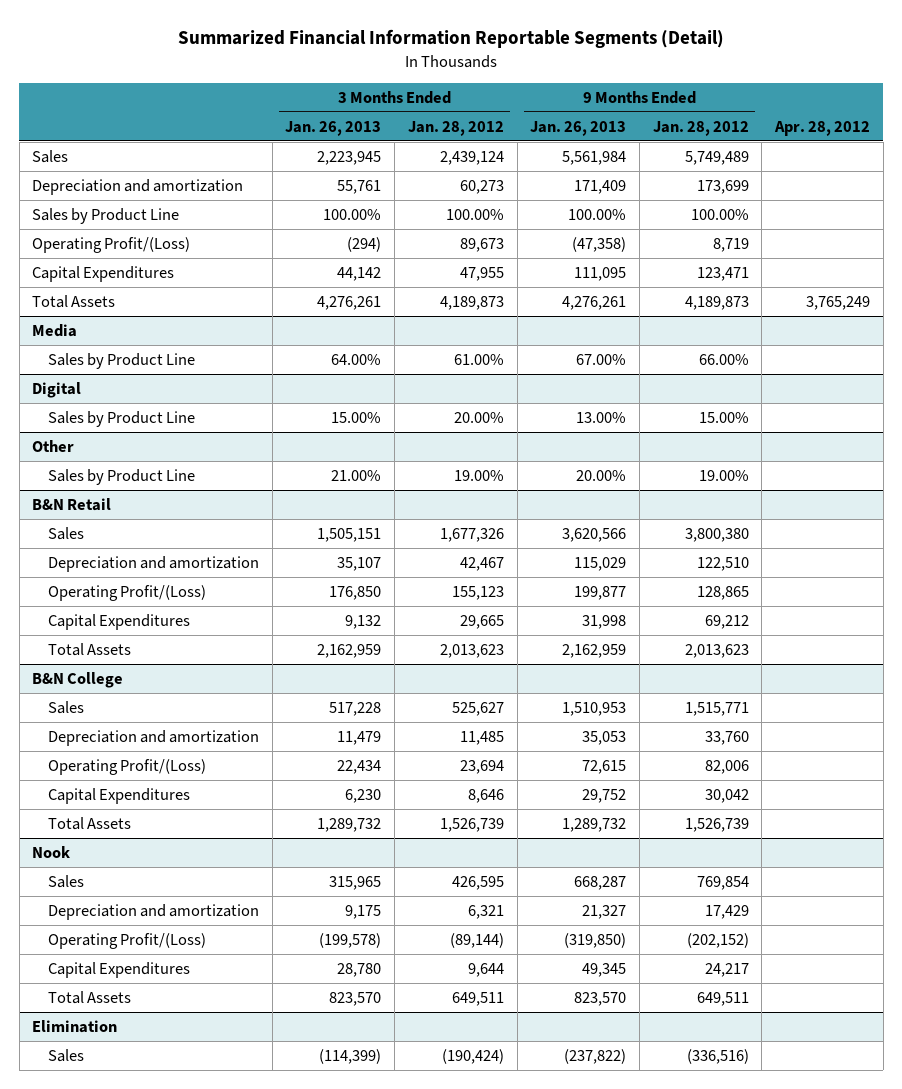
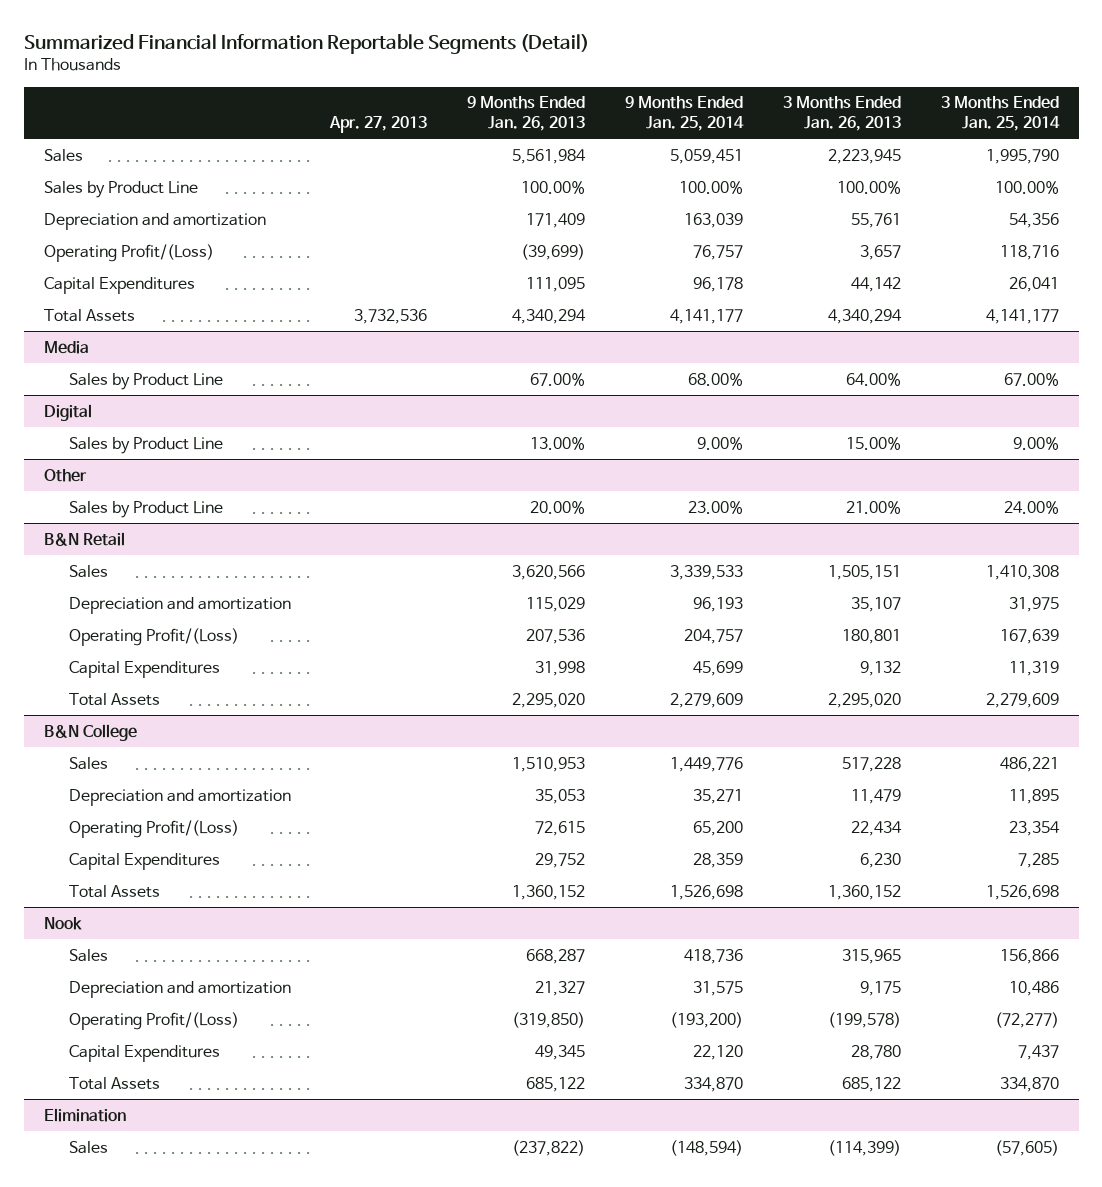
- | 3 Months Ended Jan. 26, 2013 | 3 Months Ended Jan. 28, 2012 | 9 Months Ended Jan. 26, 2013 | 9 Months Ended Jan. 28, 2012 | Apr. 28, 2012
+ | Apr. 27, 2013 | 9 Months Ended Jan. 26, 2013 | 9 Months Ended Jan. 25, 2014 | 3 Months Ended Jan. 26, 2013 | 3 Months Ended Jan. 25, 2014
- Operating Profit/(Loss) | (294) | 89,673 | (47,358) | 8,719 |
moved down: Depreciation and amortization | | 171,409 | 163,039 | 55,761 | 54,356
+ Operating Profit/(Loss) | | (39,699) | 76,757 | 3,657 | 118,716
- Total Assets | 4,276,261 | 4,189,873 | 4,276,261 | 4,189,873 | 3,765,249
+ Total Assets | 3,732,536 | 4,340,294 | 4,141,177 | 4,340,294 | 4,141,177
@ B&N Retail
- Operating Profit/(Loss) | 176,850 | 155,123 | 199,877 | 128,865 |
+ Operating Profit/(Loss) | | 207,536 | 204,757 | 180,801 | 167,639
- Total Assets | 2,162,959 | 2,013,623 | 2,162,959 | 2,013,623 |
+ Total Assets | | 2,295,020 | 2,279,609 | 2,295,020 | 2,279,609
@ B&N College
- Total Assets | 1,289,732 | 1,526,739 | 1,289,732 | 1,526,739 |
+ Total Assets | | 1,360,152 | 1,526,698 | 1,360,152 | 1,526,698
@ Nook
- Total Assets | 823,570 | 649,511 | 823,570 | 649,511 |
+ Total Assets | | 685,122 | 334,870 | 685,122 | 334,870

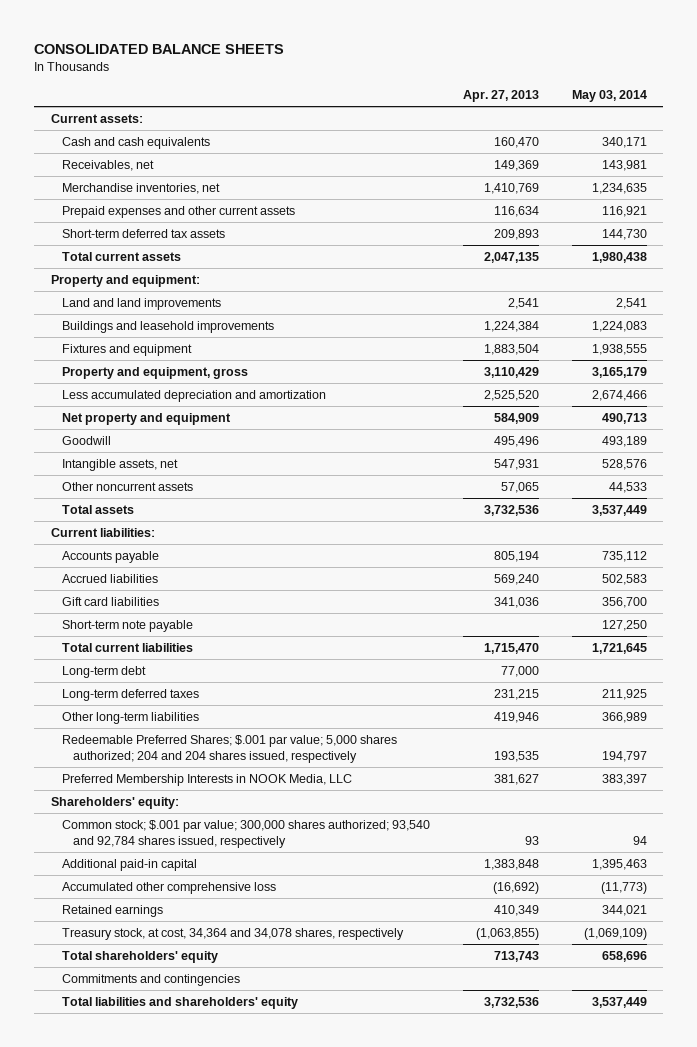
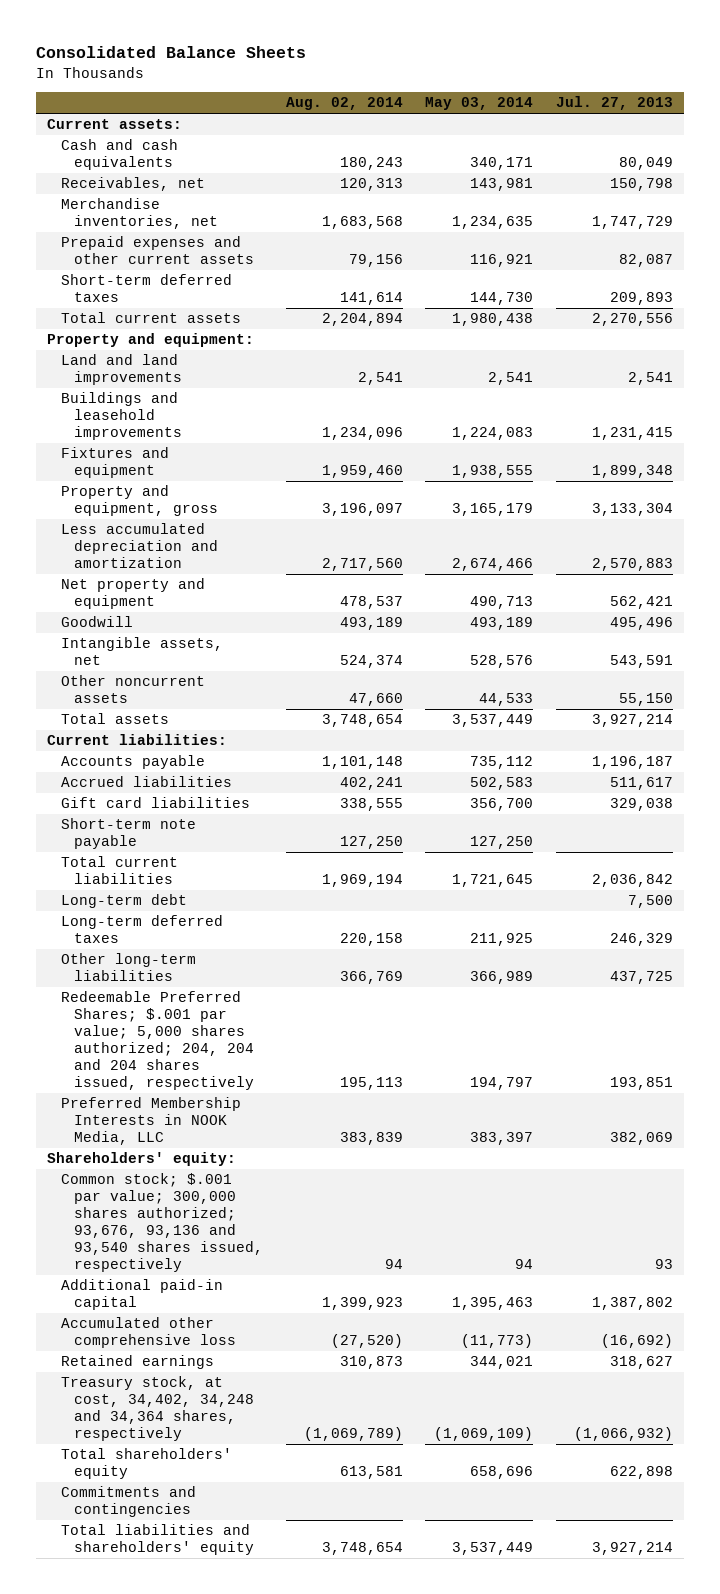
- CONSOLIDATED BALANCE SHEETS
+ Consolidated Balance Sheets
- | Apr. 27, 2013 | May 03, 2014
+ | Aug. 02, 2014 | May 03, 2014 | Jul. 27, 2013
- Short-term deferred tax assets | 209,893 | 144,730
+ Short-term deferred taxes | 141,614 | 144,730 | 209,893
- Redeemable Preferred Shares; $.001 par value; 5,000 shares authorized; 204 and 204 shares issued, respectively | 193,535 | 194,797
+ Redeemable Preferred Shares; $.001 par value; 5,000 shares authorized; 204, 204 and 204 shares issued, respectively | 195,113 | 194,797 | 193,851
- Common stock; $.001 par value; 300,000 shares authorized; 93,540 and 92,784 shares issued, respectively | 93 | 94
+ Common stock; $.001 par value; 300,000 shares authorized; 93,676, 93,136 and 93,540 shares issued, respectively | 94 | 94 | 93
- Treasury stock, at cost, 34,364 and 34,078 shares, respectively | (1,063,855) | (1,069,109)
+ Treasury stock, at cost, 34,402, 34,248 and 34,364 shares, respectively | (1,069,789) | (1,069,109) | (1,066,932)

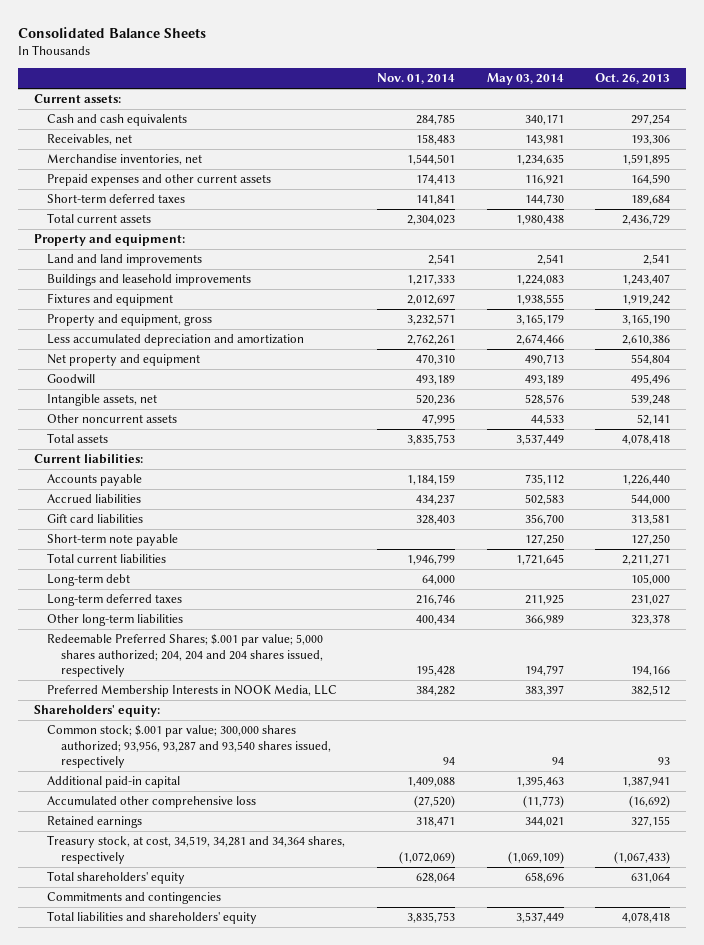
- | Aug. 02, 2014 | May 03, 2014 | Jul. 27, 2013
+ | Nov. 01, 2014 | May 03, 2014 | Oct. 26, 2013
- Common stock; $.001 par value; 300,000 shares authorized; 93,676, 93,136 and 93,540 shares issued, respectively | 94 | 94 | 93
+ Common stock; $.001 par value; 300,000 shares authorized; 93,956, 93,287 and 93,540 shares issued, respectively | 94 | 94 | 93
- Treasury stock, at cost, 34,402, 34,248 and 34,364 shares, respectively | (1,069,789) | (1,069,109) | (1,066,932)
+ Treasury stock, at cost, 34,519, 34,281 and 34,364 shares, respectively | (1,072,069) | (1,069,109) | (1,067,433)

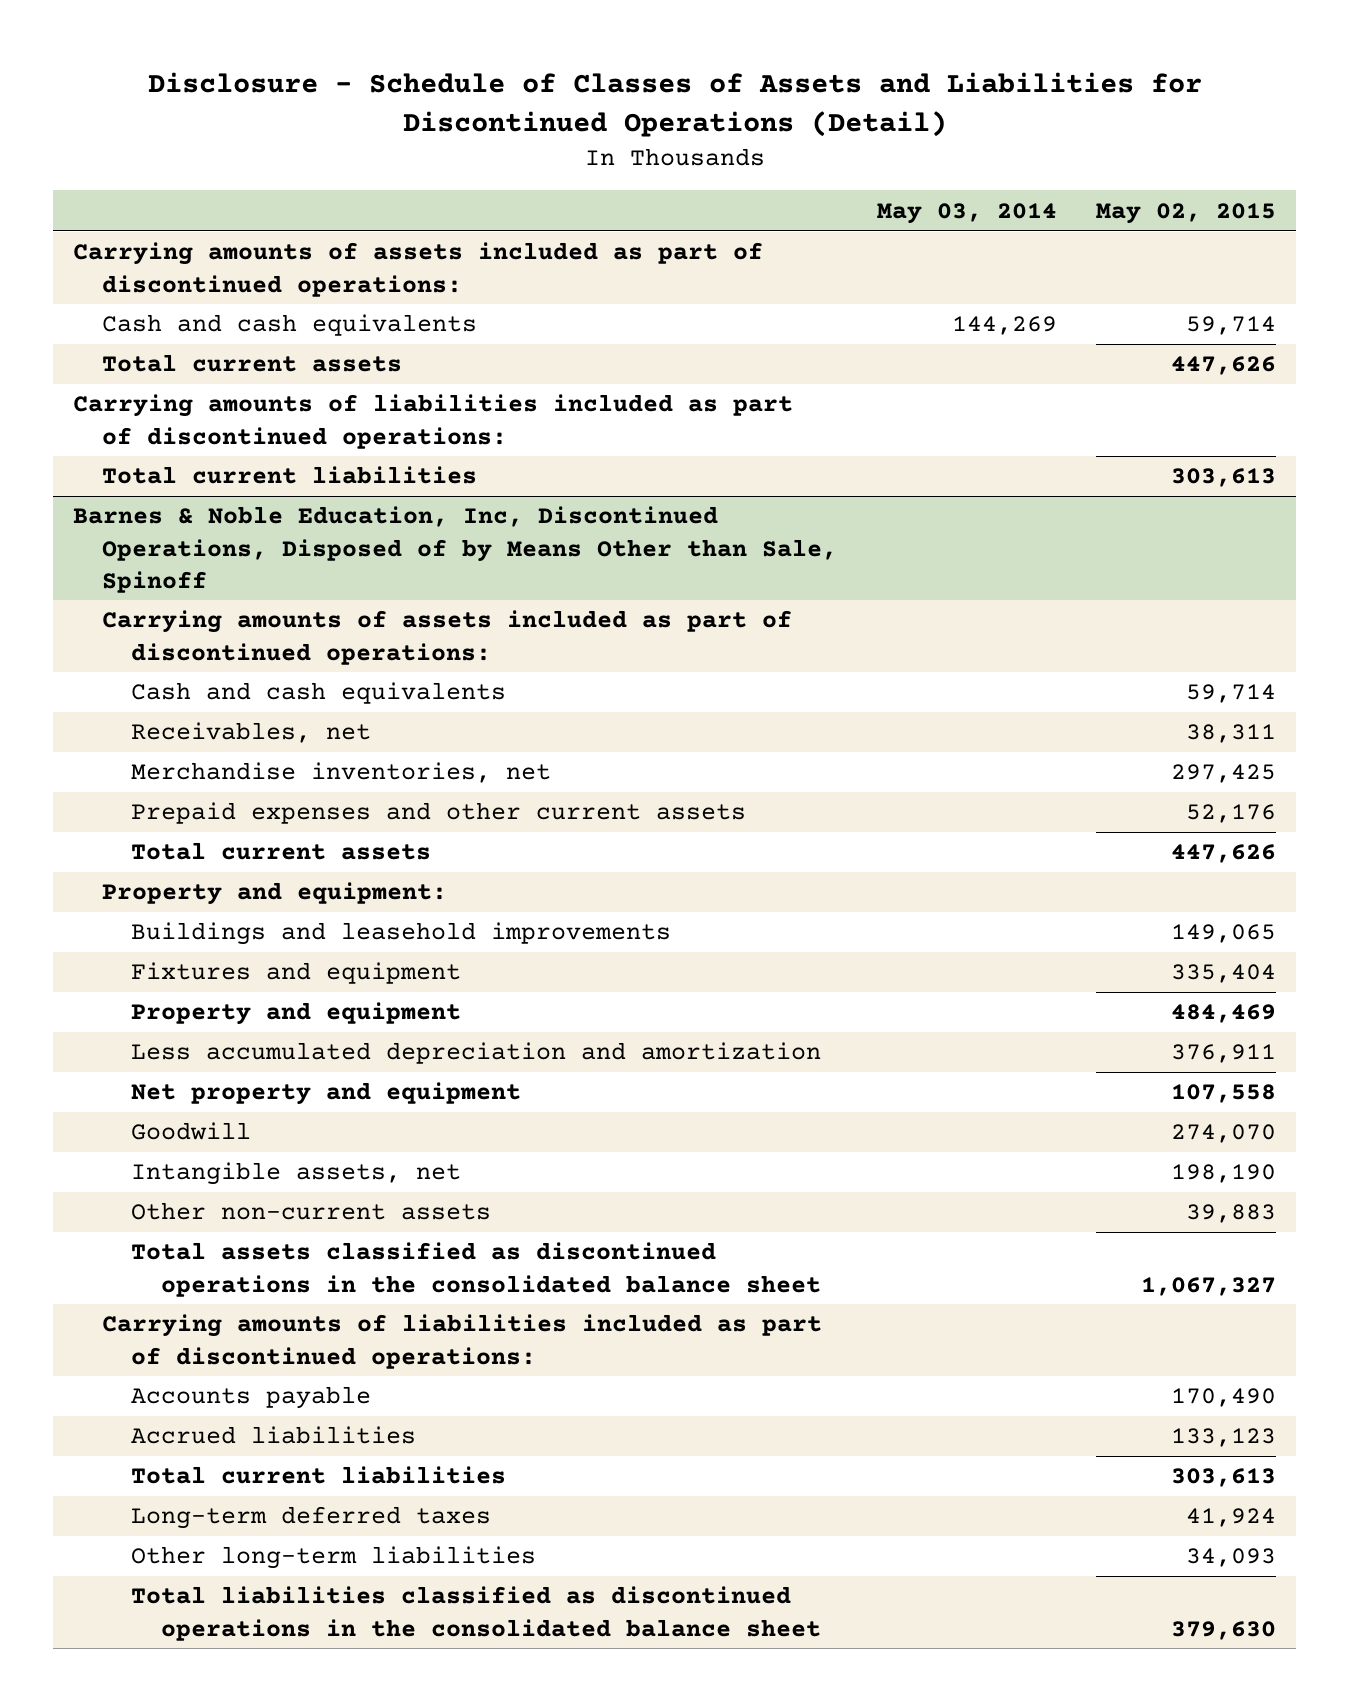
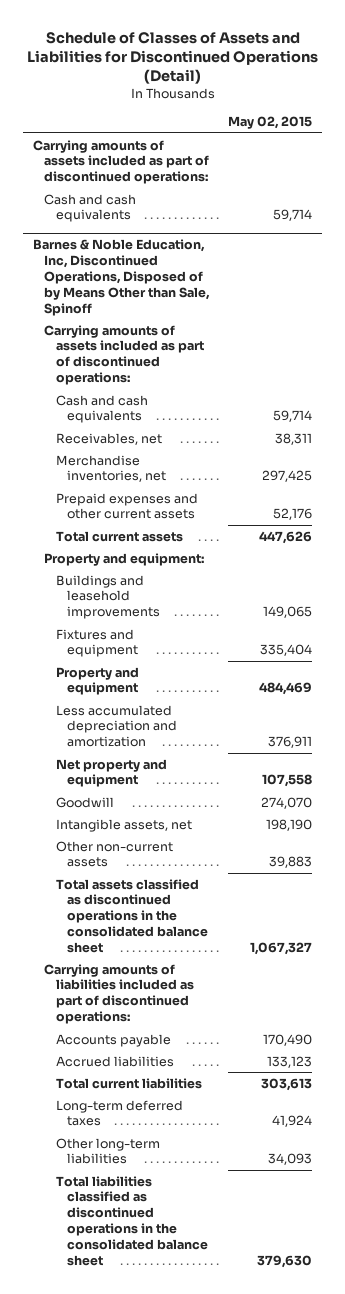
- Disclosure - Schedule of Classes of Assets and Liabilities for Discontinued Operations (Detail)
+ Schedule of Classes of Assets and Liabilities for Discontinued Operations (Detail)
- | May 03, 2014 | May 02, 2015
+ | May 02, 2015
- Total current assets | | 447,626
- Carrying amounts of liabilities included as part of discontinued operations:
- Total current liabilities | | 303,613

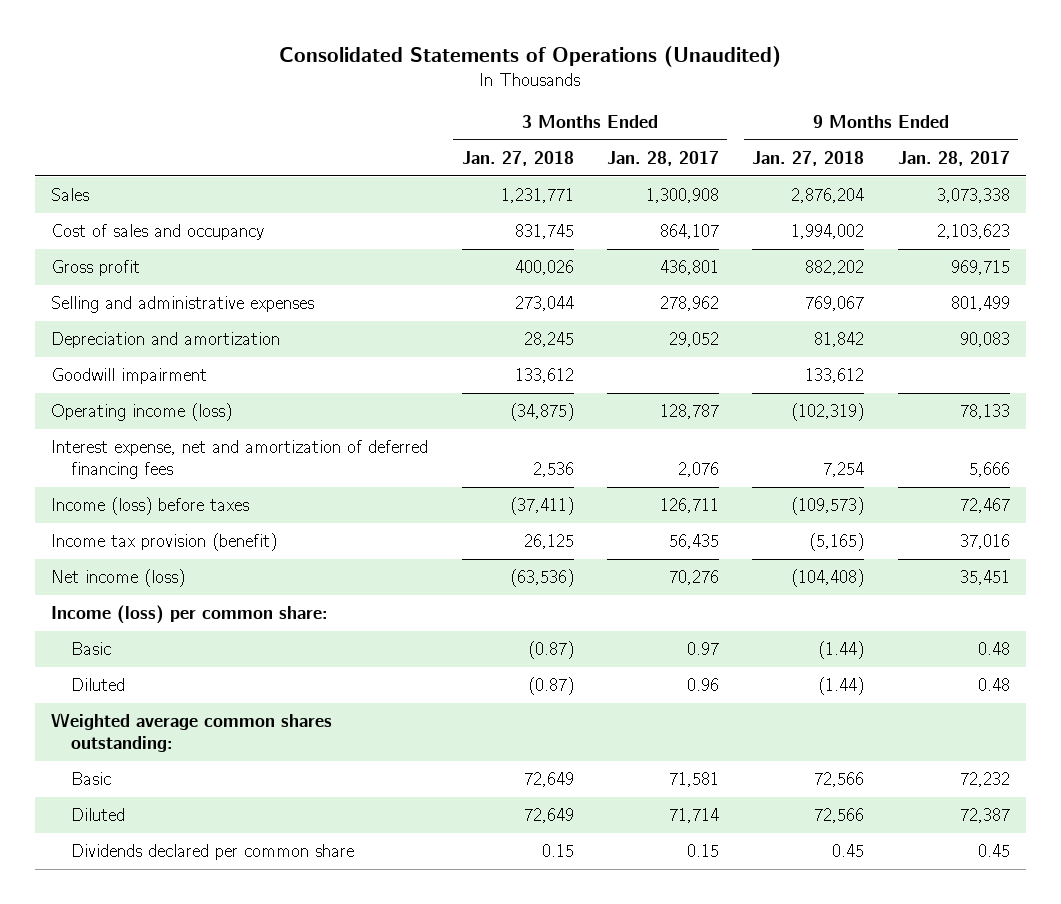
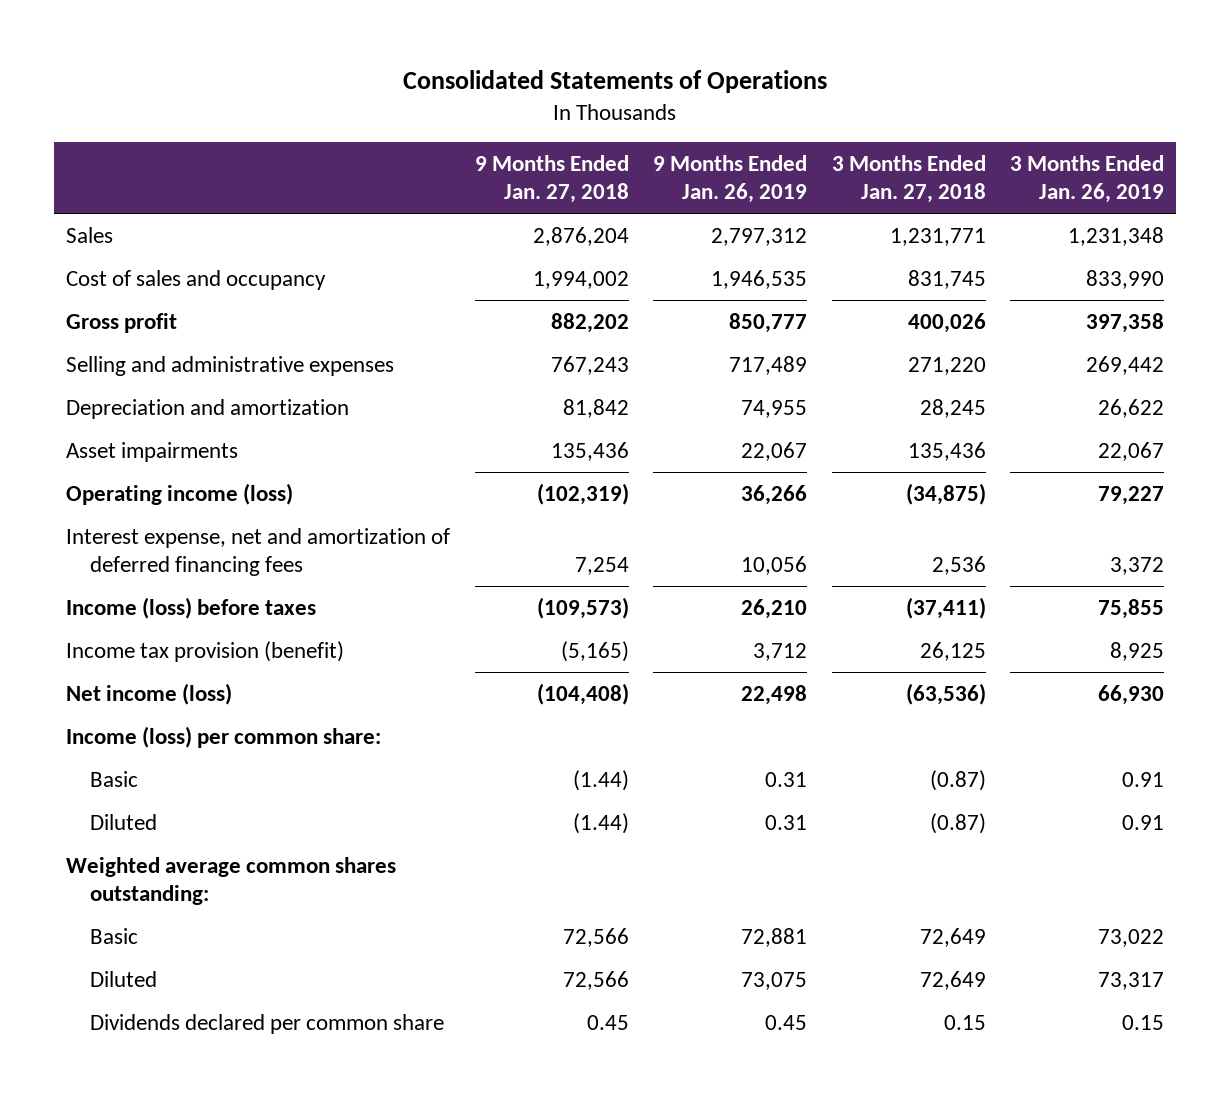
- Consolidated Statements of Operations (Unaudited)
+ Consolidated Statements of Operations
- | 3 Months Ended Jan. 27, 2018 | 3 Months Ended Jan. 28, 2017 | 9 Months Ended Jan. 27, 2018 | 9 Months Ended Jan. 28, 2017
+ | 9 Months Ended Jan. 27, 2018 | 9 Months Ended Jan. 26, 2019 | 3 Months Ended Jan. 27, 2018 | 3 Months Ended Jan. 26, 2019
- Selling and administrative expenses | 273,044 | 278,962 | 769,067 | 801,499
+ Selling and administrative expenses | 767,243 | 717,489 | 271,220 | 269,442
- Goodwill impairment | 133,612 | | 133,612 |
+ Asset impairments | 135,436 | 22,067 | 135,436 | 22,067

